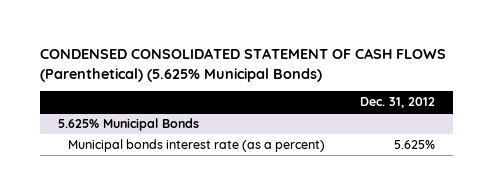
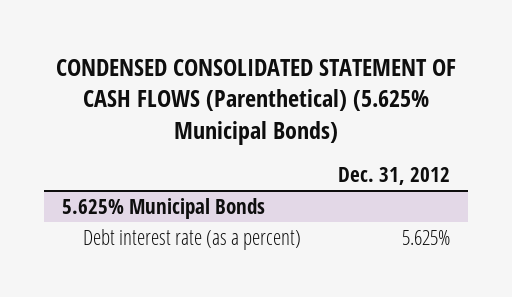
@ 5.625% Municipal Bonds
- Municipal bonds interest rate (as a percent) | 5.625%
+ Debt interest rate (as a percent) | 5.625%

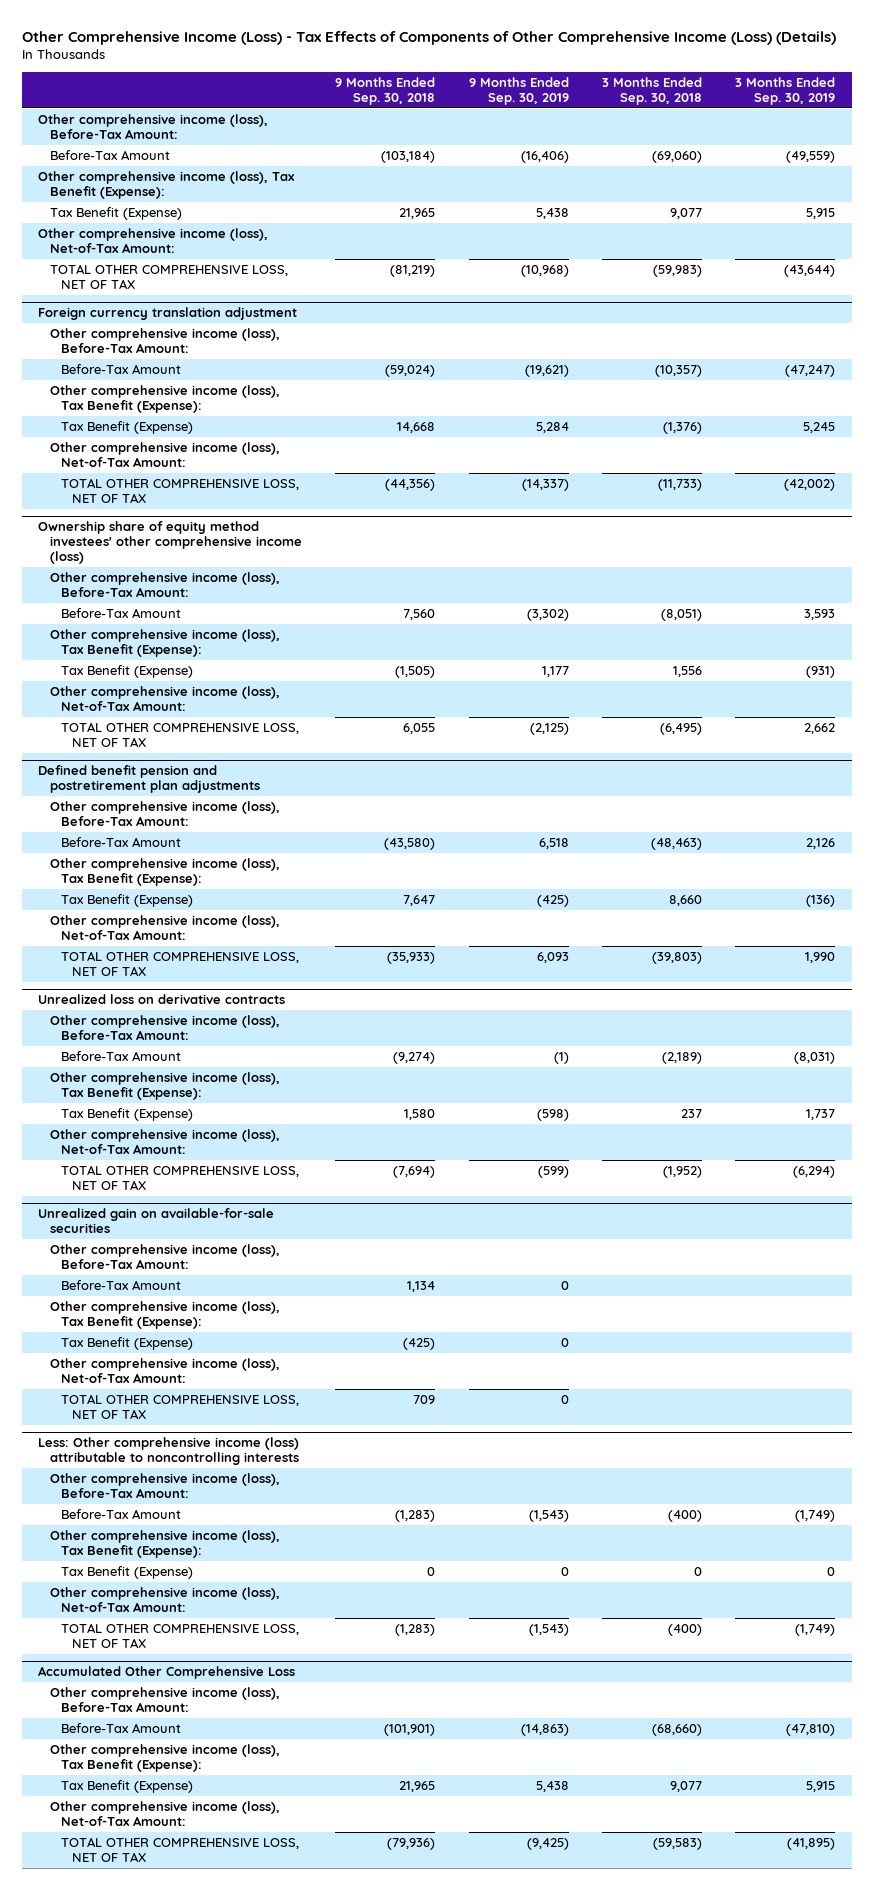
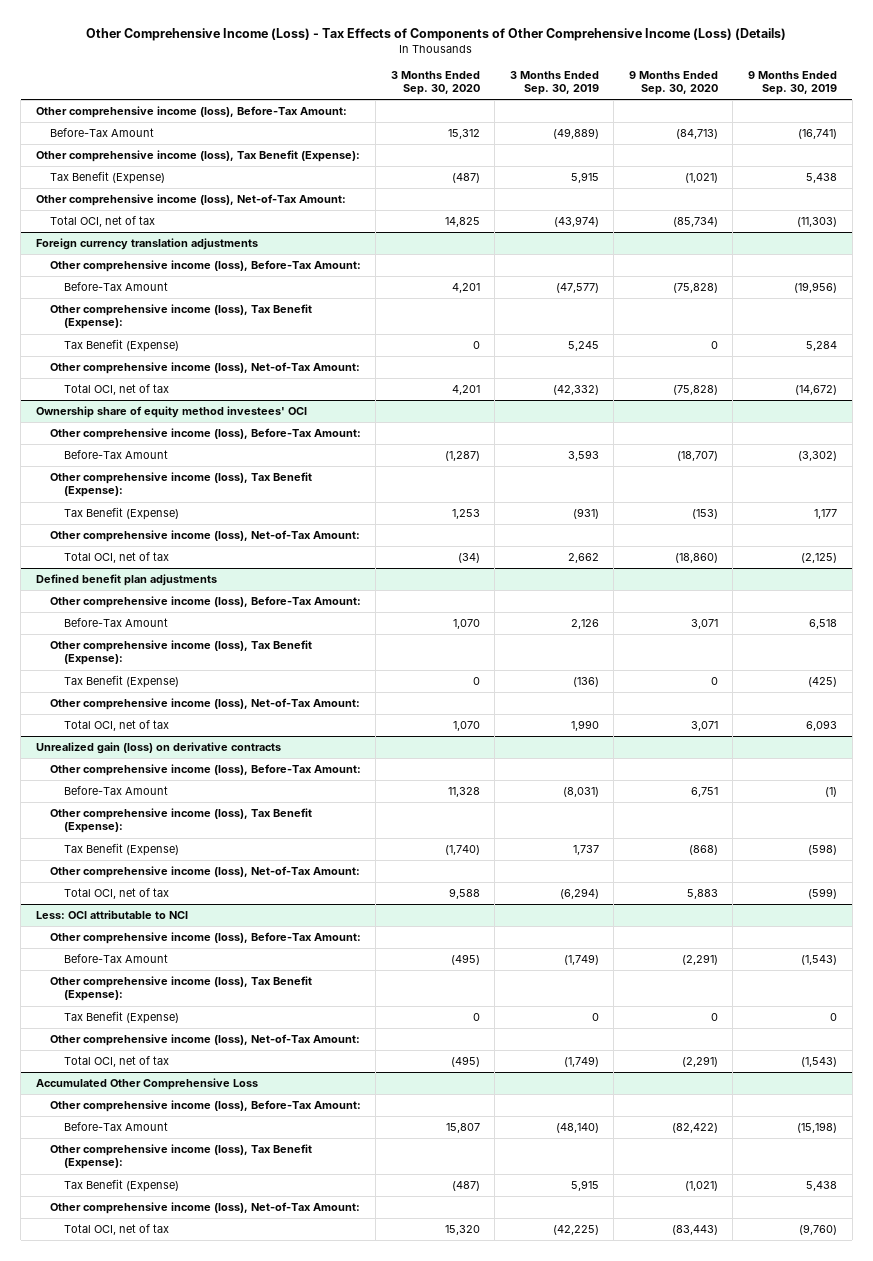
- | 9 Months Ended Sep. 30, 2018 | 9 Months Ended Sep. 30, 2019 | 3 Months Ended Sep. 30, 2018 | 3 Months Ended Sep. 30, 2019
+ | 3 Months Ended Sep. 30, 2020 | 3 Months Ended Sep. 30, 2019 | 9 Months Ended Sep. 30, 2020 | 9 Months Ended Sep. 30, 2019
- Before-Tax Amount | (103,184) | (16,406) | (69,060) | (49,559)
+ Before-Tax Amount | 15,312 | (49,889) | (84,713) | (16,741)
- TOTAL OTHER COMPREHENSIVE LOSS, NET OF TAX | (81,219) | (10,968) | (59,983) | (43,644)
- Foreign currency translation adjustment
+ Total OCI, net of tax | 14,825 | (43,974) | (85,734) | (11,303)
+ Foreign currency translation adjustments
- Before-Tax Amount | (59,024) | (19,621) | (10,357) | (47,247)
+ Before-Tax Amount | 4,201 | (47,577) | (75,828) | (19,956)
- TOTAL OTHER COMPREHENSIVE LOSS, NET OF TAX | (44,356) | (14,337) | (11,733) | (42,002)
- Ownership share of equity method investees' other comprehensive income (loss)
+ Total OCI, net of tax | 4,201 | (42,332) | (75,828) | (14,672)
+ Ownership share of equity method investees' OCI
- TOTAL OTHER COMPREHENSIVE LOSS, NET OF TAX | 6,055 | (2,125) | (6,495) | 2,662
- Defined benefit pension and postretirement plan adjustments
+ Total OCI, net of tax | (34) | 2,662 | (18,860) | (2,125)
+ Defined benefit plan adjustments
- TOTAL OTHER COMPREHENSIVE LOSS, NET OF TAX | (35,933) | 6,093 | (39,803) | 1,990
- Unrealized loss on derivative contracts
+ Total OCI, net of tax | 1,070 | 1,990 | 3,071 | 6,093
+ Unrealized gain (loss) on derivative contracts
- TOTAL OTHER COMPREHENSIVE LOSS, NET OF TAX | (7,694) | (599) | (1,952) | (6,294)
- Unrealized gain on available-for-sale securities
- Other comprehensive income (loss), Before-Tax Amount:
- Before-Tax Amount | 1,134 | 0 | |
- Other comprehensive income (loss), Tax Benefit (Expense):
- Tax Benefit (Expense) | (425) | 0 | |
- Other comprehensive income (loss), Net-of-Tax Amount:
- TOTAL OTHER COMPREHENSIVE LOSS, NET OF TAX | 709 | 0 | |
- Less: Other comprehensive income (loss) attributable to noncontrolling interests
+ Total OCI, net of tax | 9,588 | (6,294) | 5,883 | (599)
+ Less: OCI attributable to NCI
- TOTAL OTHER COMPREHENSIVE LOSS, NET OF TAX | (1,283) | (1,543) | (400) | (1,749)
+ Total OCI, net of tax | (495) | (1,749) | (2,291) | (1,543)
@ Accumulated Other Comprehensive Loss
- Before-Tax Amount | (101,901) | (14,863) | (68,660) | (47,810)
+ Before-Tax Amount | 15,807 | (48,140) | (82,422) | (15,198)
- TOTAL OTHER COMPREHENSIVE LOSS, NET OF TAX | (79,936) | (9,425) | (59,583) | (41,895)
+ Total OCI, net of tax | 15,320 | (42,225) | (83,443) | (9,760)

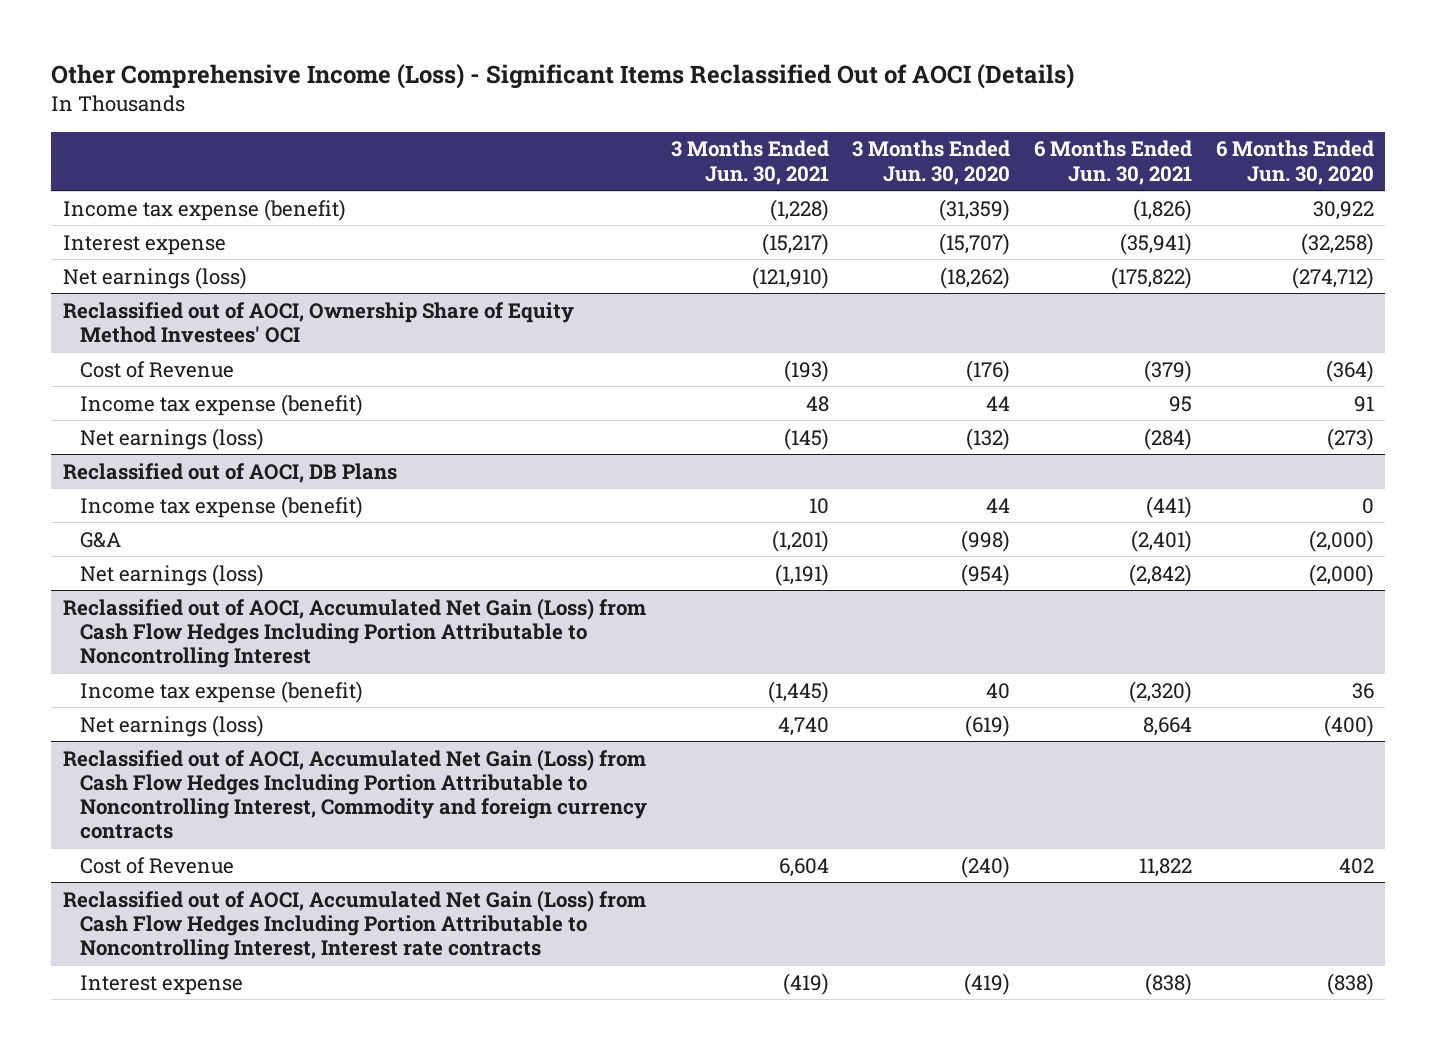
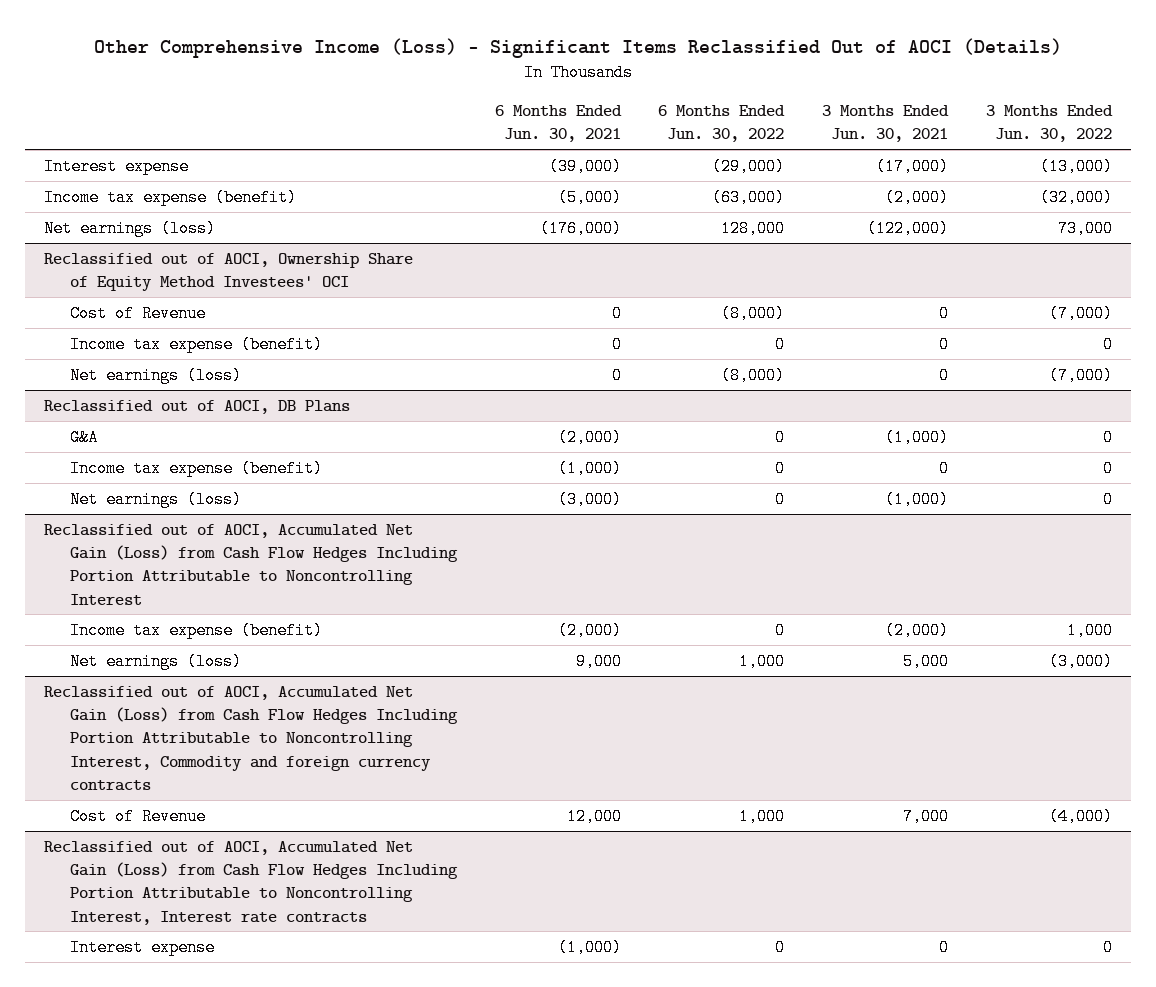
- | 3 Months Ended Jun. 30, 2021 | 3 Months Ended Jun. 30, 2020 | 6 Months Ended Jun. 30, 2021 | 6 Months Ended Jun. 30, 2020
+ | 6 Months Ended Jun. 30, 2021 | 6 Months Ended Jun. 30, 2022 | 3 Months Ended Jun. 30, 2021 | 3 Months Ended Jun. 30, 2022
- Income tax expense (benefit) | (1,228) | (31,359) | (1,826) | 30,922
- Interest expense | (15,217) | (15,707) | (35,941) | (32,258)
- Net earnings (loss) | (121,910) | (18,262) | (175,822) | (274,712)
+ Interest expense | (39,000) | (29,000) | (17,000) | (13,000)
+ Income tax expense (benefit) | (5,000) | (63,000) | (2,000) | (32,000)
+ Net earnings (loss) | (176,000) | 128,000 | (122,000) | 73,000
@ Reclassified out of AOCI, Ownership Share of Equity Method Investees' OCI
- Cost of Revenue | (193) | (176) | (379) | (364)
- Income tax expense (benefit) | 48 | 44 | 95 | 91
- Net earnings (loss) | (145) | (132) | (284) | (273)
+ Cost of Revenue | 0 | (8,000) | 0 | (7,000)
+ Income tax expense (benefit) | 0 | 0 | 0 | 0
+ Net earnings (loss) | 0 | (8,000) | 0 | (7,000)
@ Reclassified out of AOCI, DB Plans
- Income tax expense (benefit) | 10 | 44 | (441) | 0
- G&A | (1,201) | (998) | (2,401) | (2,000)
- Net earnings (loss) | (1,191) | (954) | (2,842) | (2,000)
+ G&A | (2,000) | 0 | (1,000) | 0
+ Income tax expense (benefit) | (1,000) | 0 | 0 | 0
+ Net earnings (loss) | (3,000) | 0 | (1,000) | 0
@ Reclassified out of AOCI, Accumulated Net Gain (Loss) from Cash Flow Hedges Including Portion Attributable to Noncontrolling Interest
- Income tax expense (benefit) | (1,445) | 40 | (2,320) | 36
- Net earnings (loss) | 4,740 | (619) | 8,664 | (400)
+ Income tax expense (benefit) | (2,000) | 0 | (2,000) | 1,000
+ Net earnings (loss) | 9,000 | 1,000 | 5,000 | (3,000)
@ Reclassified out of AOCI, Accumulated Net Gain (Loss) from Cash Flow Hedges Including Portion Attributable to Noncontrolling Interest, Commodity and foreign currency contracts
- Cost of Revenue | 6,604 | (240) | 11,822 | 402
+ Cost of Revenue | 12,000 | 1,000 | 7,000 | (4,000)
@ Reclassified out of AOCI, Accumulated Net Gain (Loss) from Cash Flow Hedges Including Portion Attributable to Noncontrolling Interest, Interest rate contracts
- Interest expense | (419) | (419) | (838) | (838)
+ Interest expense | (1,000) | 0 | 0 | 0

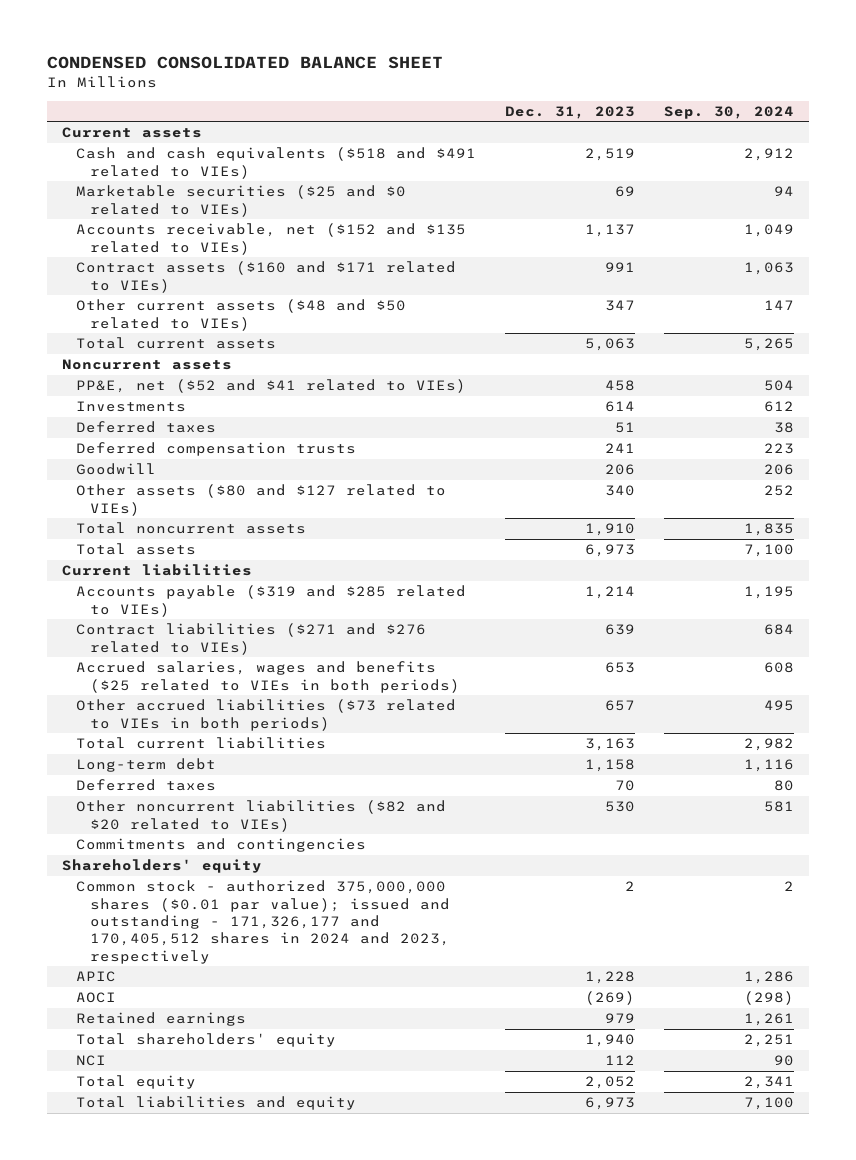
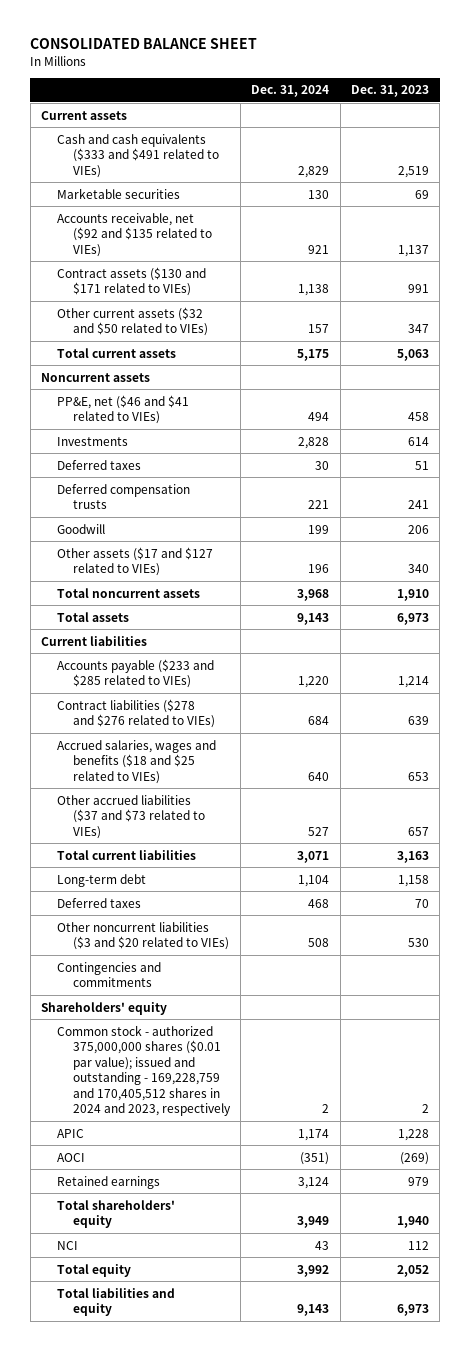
- CONDENSED CONSOLIDATED BALANCE SHEET
+ CONSOLIDATED BALANCE SHEET
- | Dec. 31, 2023 | Sep. 30, 2024
+ | Dec. 31, 2024 | Dec. 31, 2023
- Cash and cash equivalents ($518 and $491 related to VIEs) | 2,519 | 2,912
- Marketable securities ($25 and $0 related to VIEs) | 69 | 94
- Accounts receivable, net ($152 and $135 related to VIEs) | 1,137 | 1,049
- Contract assets ($160 and $171 related to VIEs) | 991 | 1,063
- Other current assets ($48 and $50 related to VIEs) | 347 | 147
+ Cash and cash equivalents ($333 and $491 related to VIEs) | 2,829 | 2,519
+ Marketable securities | 130 | 69
+ Accounts receivable, net ($92 and $135 related to VIEs) | 921 | 1,137
+ Contract assets ($130 and $171 related to VIEs) | 1,138 | 991
+ Other current assets ($32 and $50 related to VIEs) | 157 | 347
- PP&E, net ($52 and $41 related to VIEs) | 458 | 504
+ PP&E, net ($46 and $41 related to VIEs) | 494 | 458
- Other assets ($80 and $127 related to VIEs) | 340 | 252
+ Other assets ($17 and $127 related to VIEs) | 196 | 340
- Accounts payable ($319 and $285 related to VIEs) | 1,214 | 1,195
- Contract liabilities ($271 and $276 related to VIEs) | 639 | 684
- Accrued salaries, wages and benefits ($25 related to VIEs in both periods) | 653 | 608
- Other accrued liabilities ($73 related to VIEs in both periods) | 657 | 495
+ Accounts payable ($233 and $285 related to VIEs) | 1,220 | 1,214
+ Contract liabilities ($278 and $276 related to VIEs) | 684 | 639
+ Accrued salaries, wages and benefits ($18 and $25 related to VIEs) | 640 | 653
+ Other accrued liabilities ($37 and $73 related to VIEs) | 527 | 657
- Other noncurrent liabilities ($82 and $20 related to VIEs) | 530 | 581
- Commitments and contingencies
+ Other noncurrent liabilities ($3 and $20 related to VIEs) | 508 | 530
+ Contingencies and commitments
- Common stock - authorized 375,000,000 shares ($0.01 par value); issued and outstanding - 171,326,177 and 170,405,512 shares in 2024 and 2023, respectively | 2 | 2
+ Common stock - authorized 375,000,000 shares ($0.01 par value); issued and outstanding - 169,228,759 and 170,405,512 shares in 2024 and 2023, respectively | 2 | 2

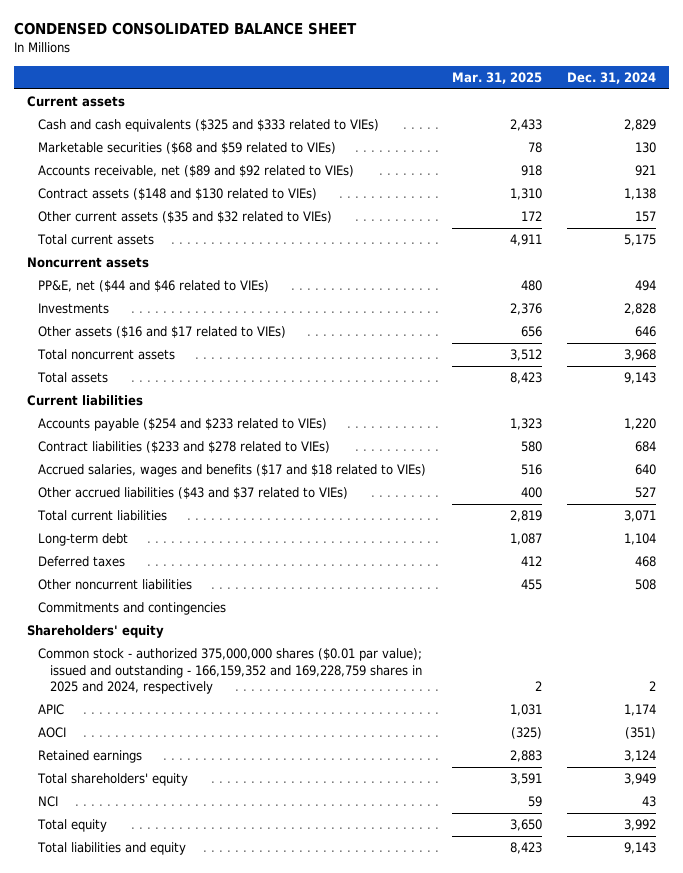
- CONSOLIDATED BALANCE SHEET
+ CONDENSED CONSOLIDATED BALANCE SHEET
- | Dec. 31, 2024 | Dec. 31, 2023
+ | Mar. 31, 2025 | Dec. 31, 2024
- Cash and cash equivalents ($333 and $491 related to VIEs) | 2,829 | 2,519
- Marketable securities | 130 | 69
- Accounts receivable, net ($92 and $135 related to VIEs) | 921 | 1,137
- Contract assets ($130 and $171 related to VIEs) | 1,138 | 991
- Other current assets ($32 and $50 related to VIEs) | 157 | 347
+ Cash and cash equivalents ($325 and $333 related to VIEs) | 2,433 | 2,829
+ Marketable securities ($68 and $59 related to VIEs) | 78 | 130
+ Accounts receivable, net ($89 and $92 related to VIEs) | 918 | 921
+ Contract assets ($148 and $130 related to VIEs) | 1,310 | 1,138
+ Other current assets ($35 and $32 related to VIEs) | 172 | 157
- PP&E, net ($46 and $41 related to VIEs) | 494 | 458
+ PP&E, net ($44 and $46 related to VIEs) | 480 | 494
- Deferred taxes | 30 | 51
- Deferred compensation trusts | 221 | 241
- Goodwill | 199 | 206
- Other assets ($17 and $127 related to VIEs) | 196 | 340
+ Other assets ($16 and $17 related to VIEs) | 656 | 646
- Accounts payable ($233 and $285 related to VIEs) | 1,220 | 1,214
- Contract liabilities ($278 and $276 related to VIEs) | 684 | 639
- Accrued salaries, wages and benefits ($18 and $25 related to VIEs) | 640 | 653
- Other accrued liabilities ($37 and $73 related to VIEs) | 527 | 657
+ Accounts payable ($254 and $233 related to VIEs) | 1,323 | 1,220
+ Contract liabilities ($233 and $278 related to VIEs) | 580 | 684
+ Accrued salaries, wages and benefits ($17 and $18 related to VIEs) | 516 | 640
+ Other accrued liabilities ($43 and $37 related to VIEs) | 400 | 527
- Other noncurrent liabilities ($3 and $20 related to VIEs) | 508 | 530
- Contingencies and commitments
+ Other noncurrent liabilities | 455 | 508
+ Commitments and contingencies
- Common stock - authorized 375,000,000 shares ($0.01 par value); issued and outstanding - 169,228,759 and 170,405,512 shares in 2024 and 2023, respectively | 2 | 2
+ Common stock - authorized 375,000,000 shares ($0.01 par value); issued and outstanding - 166,159,352 and 169,228,759 shares in 2025 and 2024, respectively | 2 | 2

